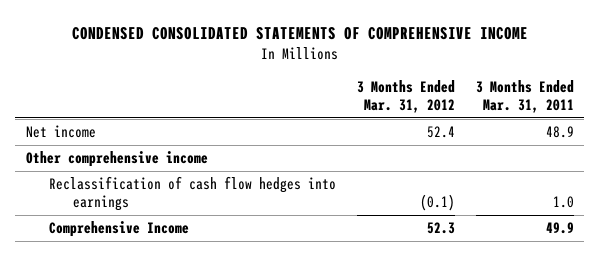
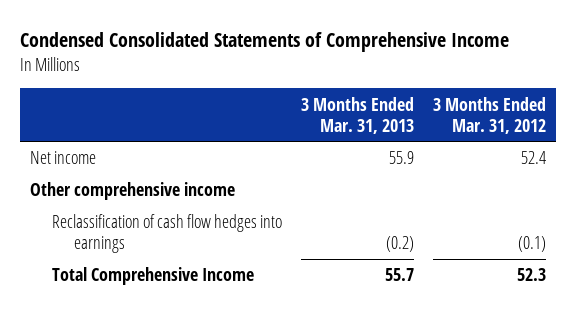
- CONDENSED CONSOLIDATED STATEMENTS OF COMPREHENSIVE INCOME
+ Condensed Consolidated Statements of Comprehensive Income
- | 3 Months Ended Mar. 31, 2012 | 3 Months Ended Mar. 31, 2011
+ | 3 Months Ended Mar. 31, 2013 | 3 Months Ended Mar. 31, 2012
- Comprehensive Income | 52.3 | 49.9
+ Total Comprehensive Income | 55.7 | 52.3

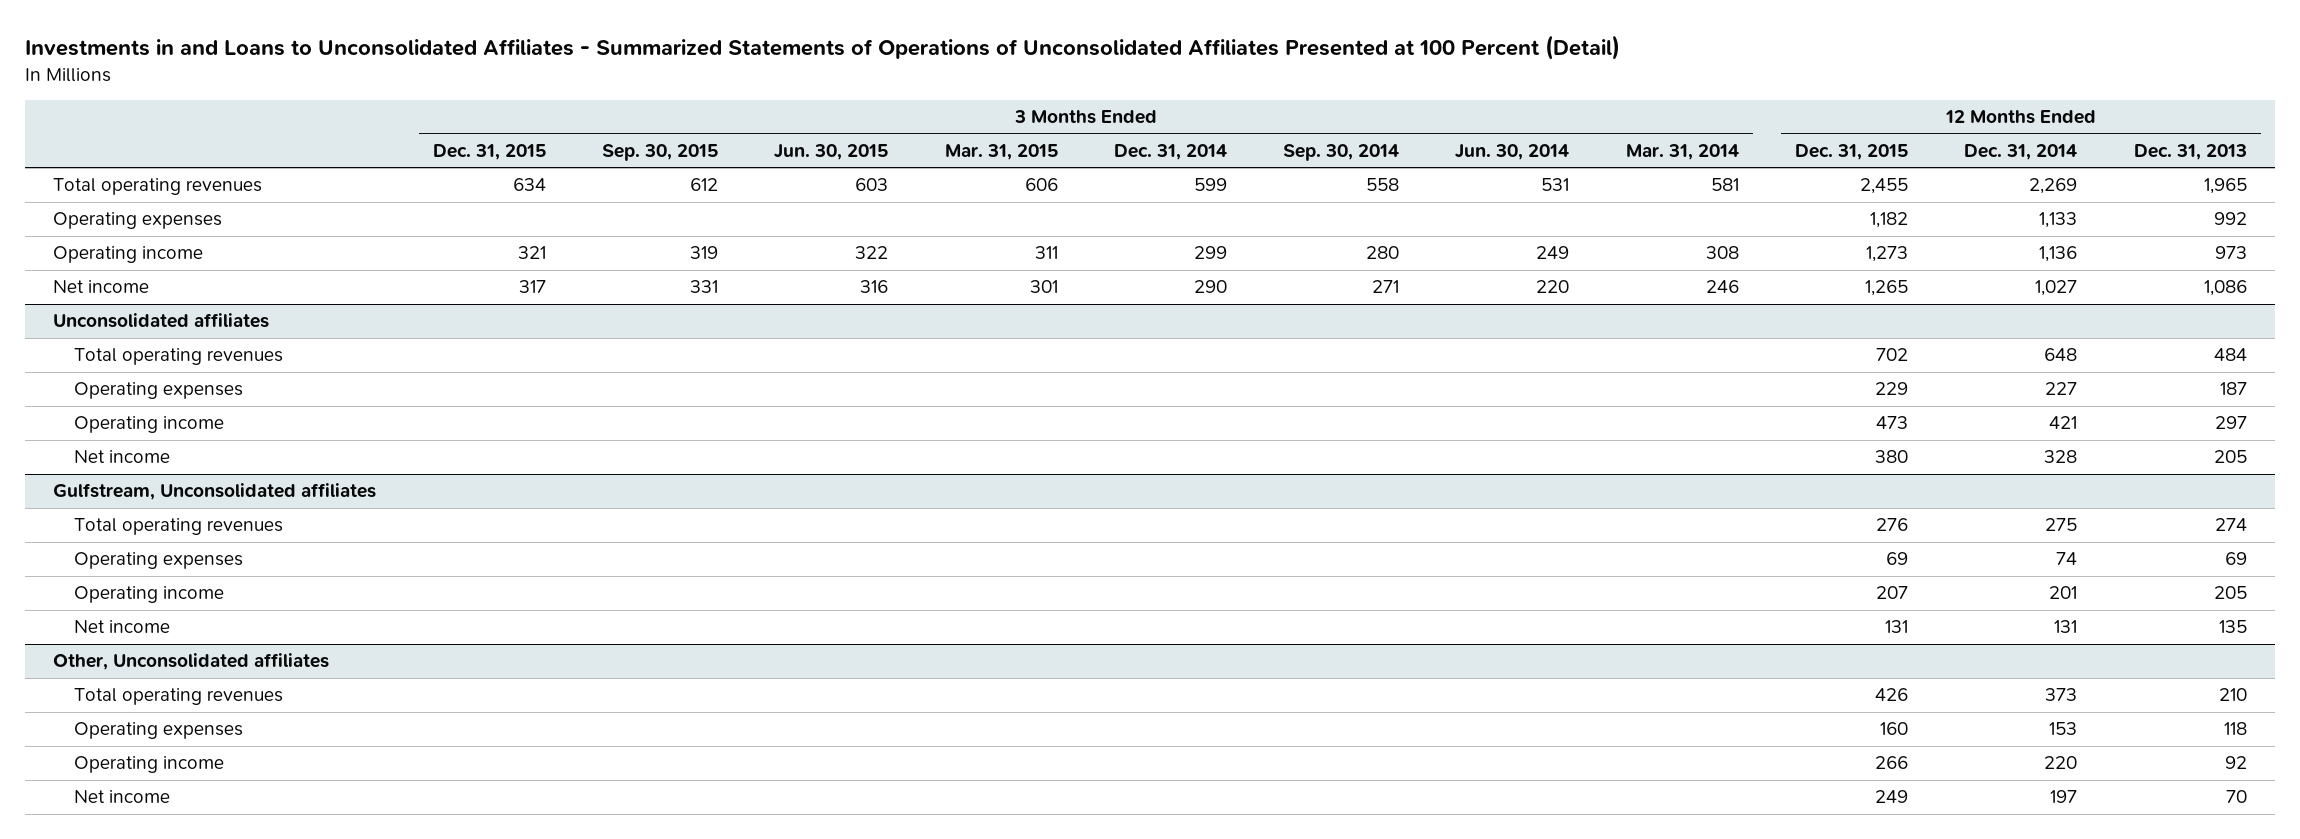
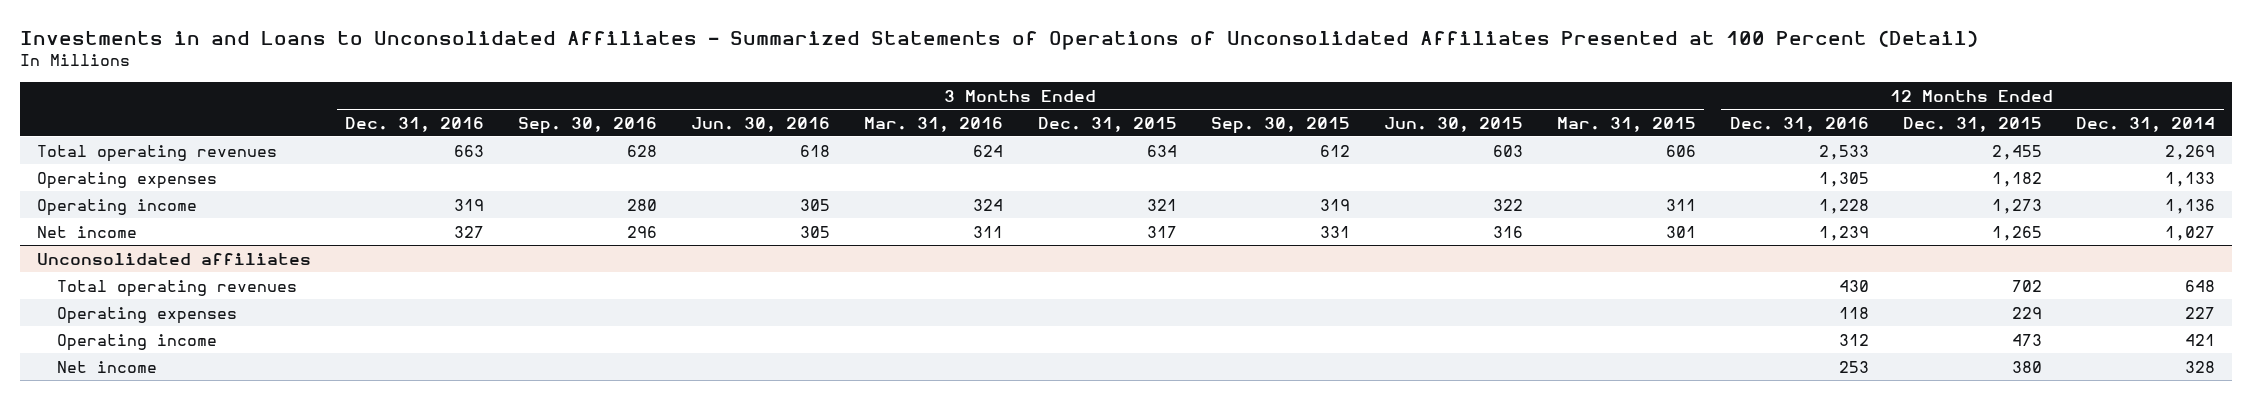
- | 3 Months Ended Dec. 31, 2015 | 3 Months Ended Sep. 30, 2015 | 3 Months Ended Jun. 30, 2015 | 3 Months Ended Mar. 31, 2015 | 3 Months Ended Dec. 31, 2014 | 3 Months Ended Sep. 30, 2014 | 3 Months Ended Jun. 30, 2014 | 3 Months Ended Mar. 31, 2014 | 12 Months Ended Dec. 31, 2015 | 12 Months Ended Dec. 31, 2014 | 12 Months Ended Dec. 31, 2013
+ | 3 Months Ended Dec. 31, 2016 | 3 Months Ended Sep. 30, 2016 | 3 Months Ended Jun. 30, 2016 | 3 Months Ended Mar. 31, 2016 | 3 Months Ended Dec. 31, 2015 | 3 Months Ended Sep. 30, 2015 | 3 Months Ended Jun. 30, 2015 | 3 Months Ended Mar. 31, 2015 | 12 Months Ended Dec. 31, 2016 | 12 Months Ended Dec. 31, 2015 | 12 Months Ended Dec. 31, 2014
- Gulfstream, Unconsolidated affiliates
- Total operating revenues | | | | | | | | | 276 | 275 | 274
- Operating expenses | | | | | | | | | 69 | 74 | 69
- Operating income | | | | | | | | | 207 | 201 | 205
- Net income | | | | | | | | | 131 | 131 | 135
- Other, Unconsolidated affiliates
- Total operating revenues | | | | | | | | | 426 | 373 | 210
- Operating expenses | | | | | | | | | 160 | 153 | 118
- Operating income | | | | | | | | | 266 | 220 | 92
- Net income | | | | | | | | | 249 | 197 | 70

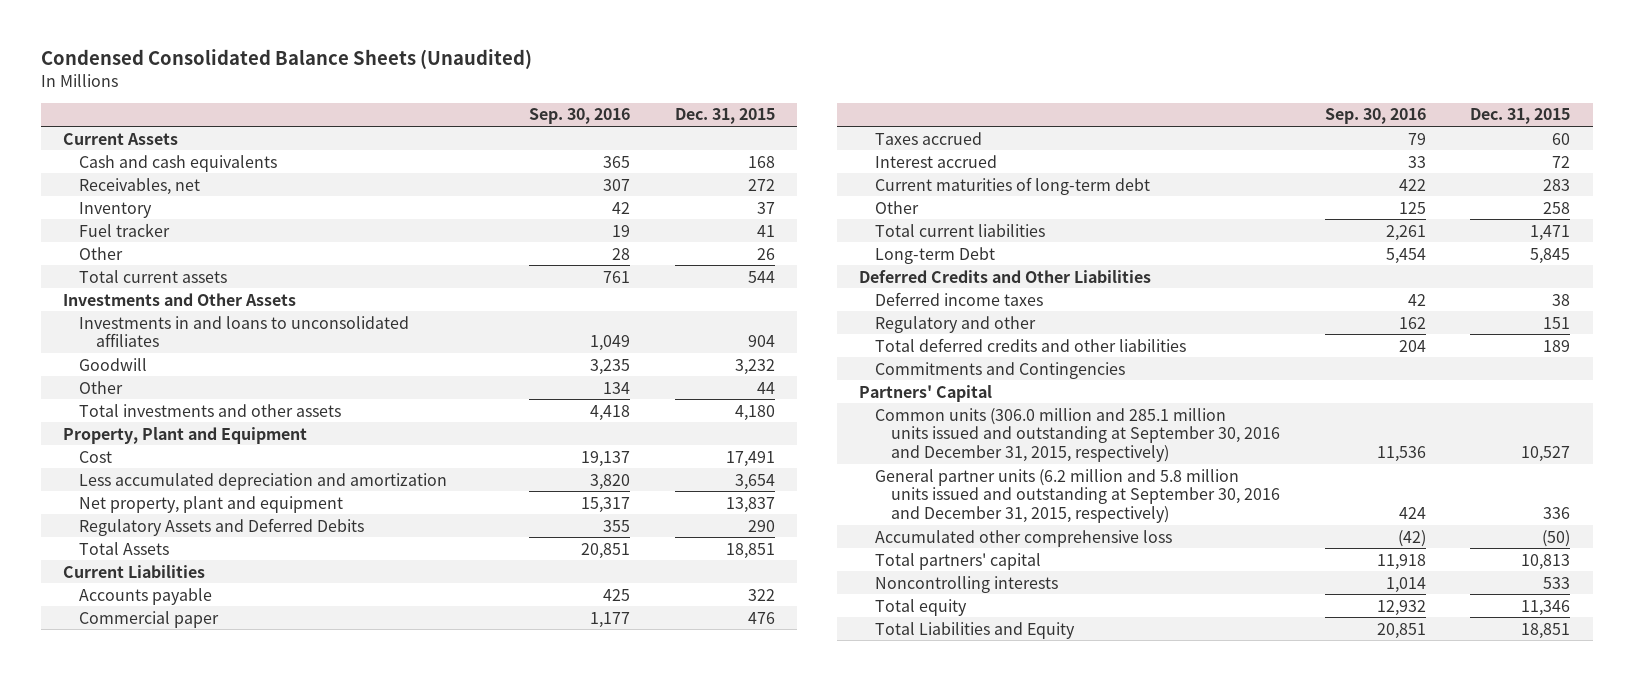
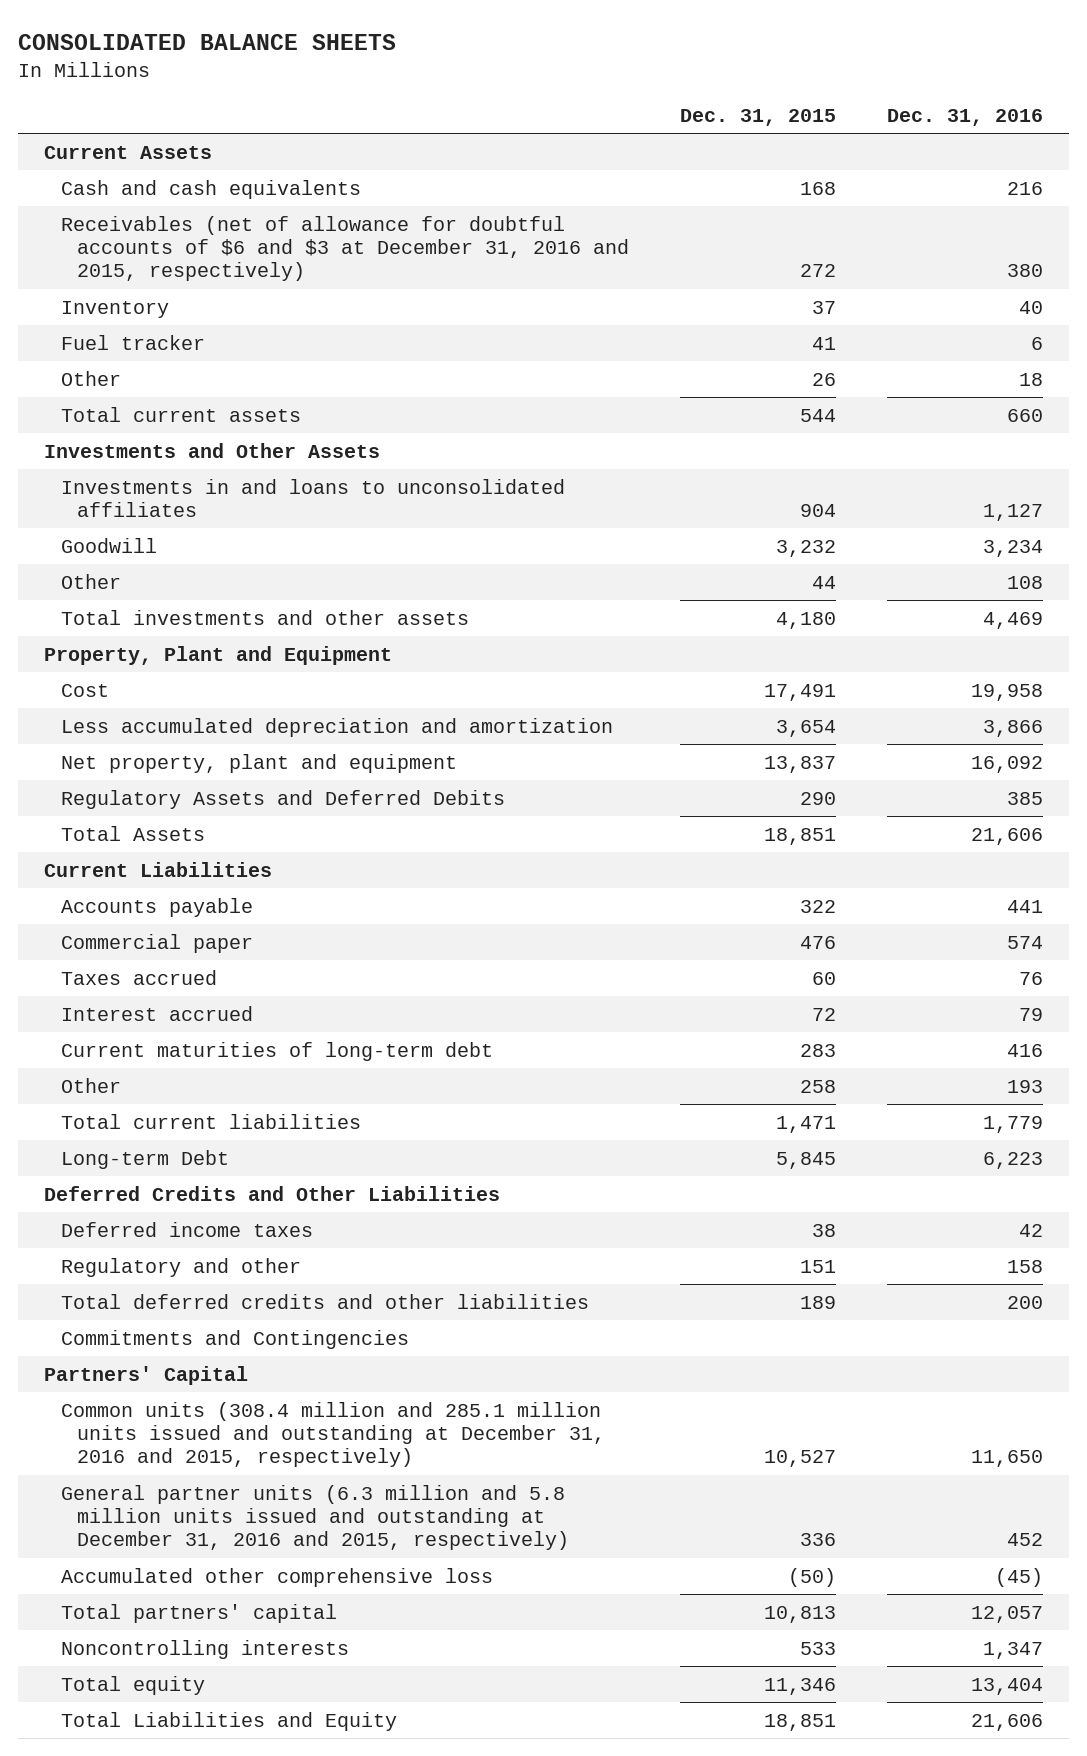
- Condensed Consolidated Balance Sheets (Unaudited)
+ CONSOLIDATED BALANCE SHEETS
- | Sep. 30, 2016 | Dec. 31, 2015
+ | Dec. 31, 2015 | Dec. 31, 2016
- Receivables, net | 307 | 272
+ Receivables (net of allowance for doubtful accounts of $6 and $3 at December 31, 2016 and 2015, respectively) | 272 | 380
- Common units (306.0 million and 285.1 million units issued and outstanding at September 30, 2016 and December 31, 2015, respectively) | 11,536 | 10,527
- General partner units (6.2 million and 5.8 million units issued and outstanding at September 30, 2016 and December 31, 2015, respectively) | 424 | 336
+ Common units (308.4 million and 285.1 million units issued and outstanding at December 31, 2016 and 2015, respectively) | 10,527 | 11,650
+ General partner units (6.3 million and 5.8 million units issued and outstanding at December 31, 2016 and 2015, respectively) | 336 | 452

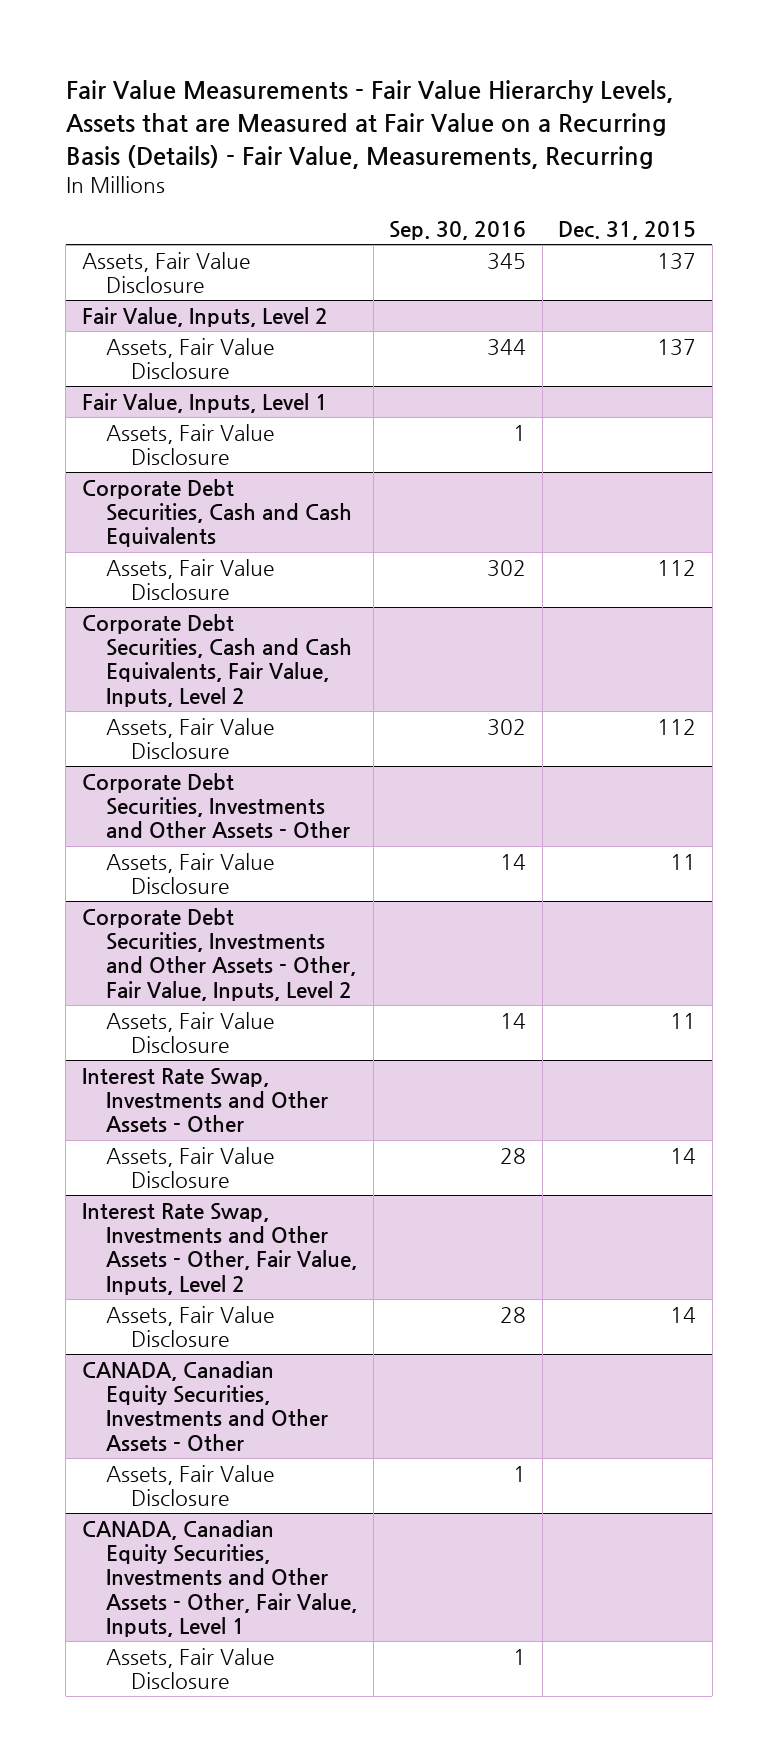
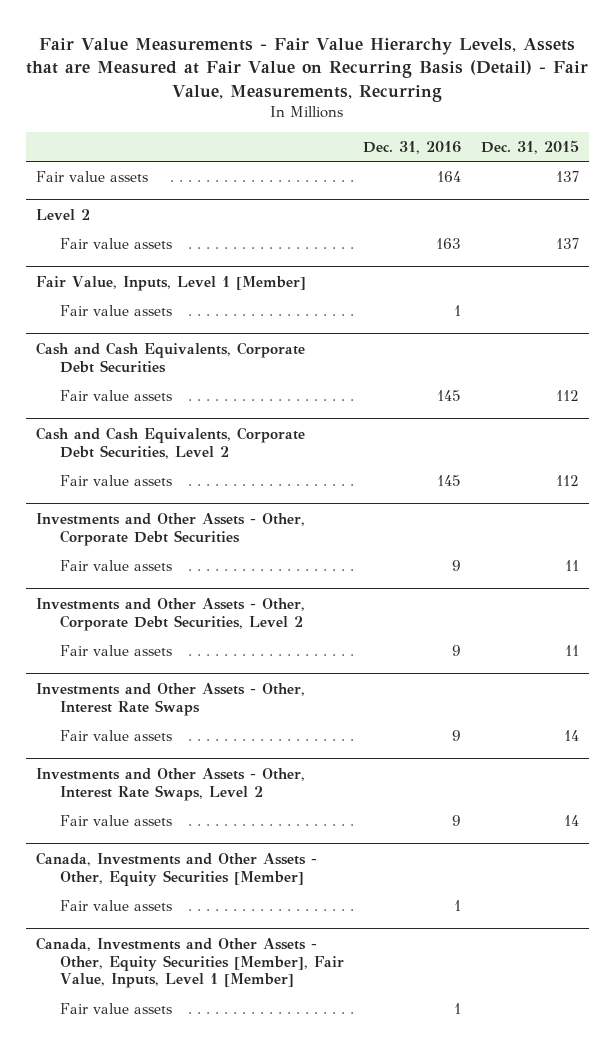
- Fair Value Measurements - Fair Value Hierarchy Levels, Assets that are Measured at Fair Value on a Recurring Basis (Details) - Fair Value, Measurements, Recurring
+ Fair Value Measurements - Fair Value Hierarchy Levels, Assets that are Measured at Fair Value on Recurring Basis (Detail) - Fair Value, Measurements, Recurring
- | Sep. 30, 2016 | Dec. 31, 2015
+ | Dec. 31, 2016 | Dec. 31, 2015
- Assets, Fair Value Disclosure | 345 | 137
- Fair Value, Inputs, Level 2
- Assets, Fair Value Disclosure | 344 | 137
- Fair Value, Inputs, Level 1
- Assets, Fair Value Disclosure | 1 |
- Corporate Debt Securities, Cash and Cash Equivalents
- Assets, Fair Value Disclosure | 302 | 112
- Corporate Debt Securities, Cash and Cash Equivalents, Fair Value, Inputs, Level 2
- Assets, Fair Value Disclosure | 302 | 112
- Corporate Debt Securities, Investments and Other Assets - Other
- Assets, Fair Value Disclosure | 14 | 11
- Corporate Debt Securities, Investments and Other Assets - Other, Fair Value, Inputs, Level 2
- Assets, Fair Value Disclosure | 14 | 11
- Interest Rate Swap, Investments and Other Assets - Other
- Assets, Fair Value Disclosure | 28 | 14
- Interest Rate Swap, Investments and Other Assets - Other, Fair Value, Inputs, Level 2
- Assets, Fair Value Disclosure | 28 | 14
- CANADA, Canadian Equity Securities, Investments and Other Assets - Other
- Assets, Fair Value Disclosure | 1 |
- CANADA, Canadian Equity Securities, Investments and Other Assets - Other, Fair Value, Inputs, Level 1
- Assets, Fair Value Disclosure | 1 |
+ Fair value assets | 164 | 137
+ Level 2
+ Fair value assets | 163 | 137
+ Fair Value, Inputs, Level 1 [Member]
+ Fair value assets | 1 |
+ Cash and Cash Equivalents, Corporate Debt Securities
+ Fair value assets | 145 | 112
+ Cash and Cash Equivalents, Corporate Debt Securities, Level 2
+ Fair value assets | 145 | 112
+ Investments and Other Assets - Other, Corporate Debt Securities
+ Fair value assets | 9 | 11
+ Investments and Other Assets - Other, Corporate Debt Securities, Level 2
+ Fair value assets | 9 | 11
+ Investments and Other Assets - Other, Interest Rate Swaps
+ Fair value assets | 9 | 14
+ Investments and Other Assets - Other, Interest Rate Swaps, Level 2
+ Fair value assets | 9 | 14
+ Canada, Investments and Other Assets - Other, Equity Securities [Member]
+ Fair value assets | 1 |
+ Canada, Investments and Other Assets - Other, Equity Securities [Member], Fair Value, Inputs, Level 1 [Member]
+ Fair value assets | 1 |

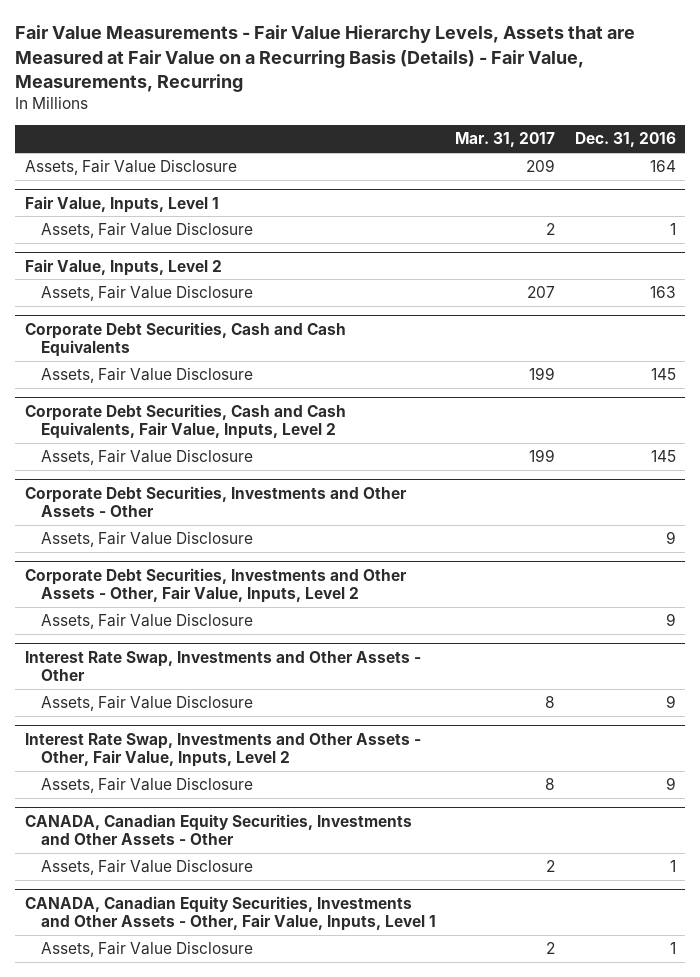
- Fair Value Measurements - Fair Value Hierarchy Levels, Assets that are Measured at Fair Value on Recurring Basis (Detail) - Fair Value, Measurements, Recurring
+ Fair Value Measurements - Fair Value Hierarchy Levels, Assets that are Measured at Fair Value on a Recurring Basis (Details) - Fair Value, Measurements, Recurring
- | Dec. 31, 2016 | Dec. 31, 2015
+ | Mar. 31, 2017 | Dec. 31, 2016
- Fair value assets | 164 | 137
- Level 2
- Fair value assets | 163 | 137
- Fair Value, Inputs, Level 1 [Member]
- Fair value assets | 1 |
- Cash and Cash Equivalents, Corporate Debt Securities
- Fair value assets | 145 | 112
- Cash and Cash Equivalents, Corporate Debt Securities, Level 2
- Fair value assets | 145 | 112
- Investments and Other Assets - Other, Corporate Debt Securities
- Fair value assets | 9 | 11
- Investments and Other Assets - Other, Corporate Debt Securities, Level 2
- Fair value assets | 9 | 11
- Investments and Other Assets - Other, Interest Rate Swaps
- Fair value assets | 9 | 14
- Investments and Other Assets - Other, Interest Rate Swaps, Level 2
- Fair value assets | 9 | 14
- Canada, Investments and Other Assets - Other, Equity Securities [Member]
- Fair value assets | 1 |
- Canada, Investments and Other Assets - Other, Equity Securities [Member], Fair Value, Inputs, Level 1 [Member]
- Fair value assets | 1 |
+ Assets, Fair Value Disclosure | 209 | 164
+ Fair Value, Inputs, Level 1
+ Assets, Fair Value Disclosure | 2 | 1
+ Fair Value, Inputs, Level 2
+ Assets, Fair Value Disclosure | 207 | 163
+ Corporate Debt Securities, Cash and Cash Equivalents
+ Assets, Fair Value Disclosure | 199 | 145
+ Corporate Debt Securities, Cash and Cash Equivalents, Fair Value, Inputs, Level 2
+ Assets, Fair Value Disclosure | 199 | 145
+ Corporate Debt Securities, Investments and Other Assets - Other
+ Assets, Fair Value Disclosure | | 9
+ Corporate Debt Securities, Investments and Other Assets - Other, Fair Value, Inputs, Level 2
+ Assets, Fair Value Disclosure | | 9
+ Interest Rate Swap, Investments and Other Assets - Other
+ Assets, Fair Value Disclosure | 8 | 9
+ Interest Rate Swap, Investments and Other Assets - Other, Fair Value, Inputs, Level 2
+ Assets, Fair Value Disclosure | 8 | 9
+ CANADA, Canadian Equity Securities, Investments and Other Assets - Other
+ Assets, Fair Value Disclosure | 2 | 1
+ CANADA, Canadian Equity Securities, Investments and Other Assets - Other, Fair Value, Inputs, Level 1
+ Assets, Fair Value Disclosure | 2 | 1

